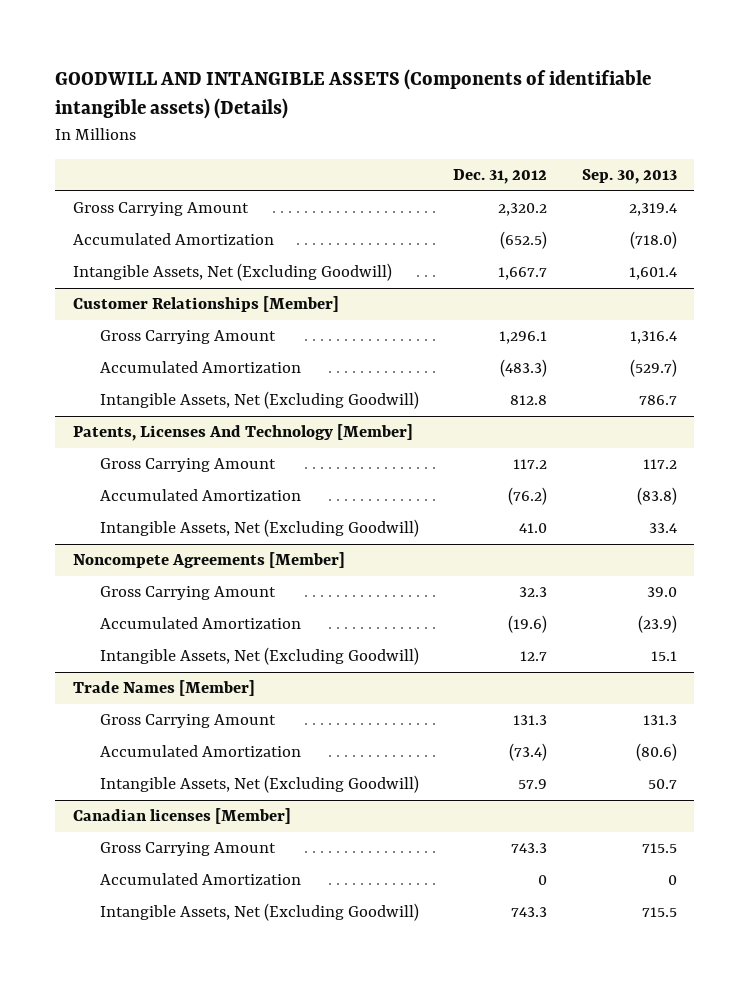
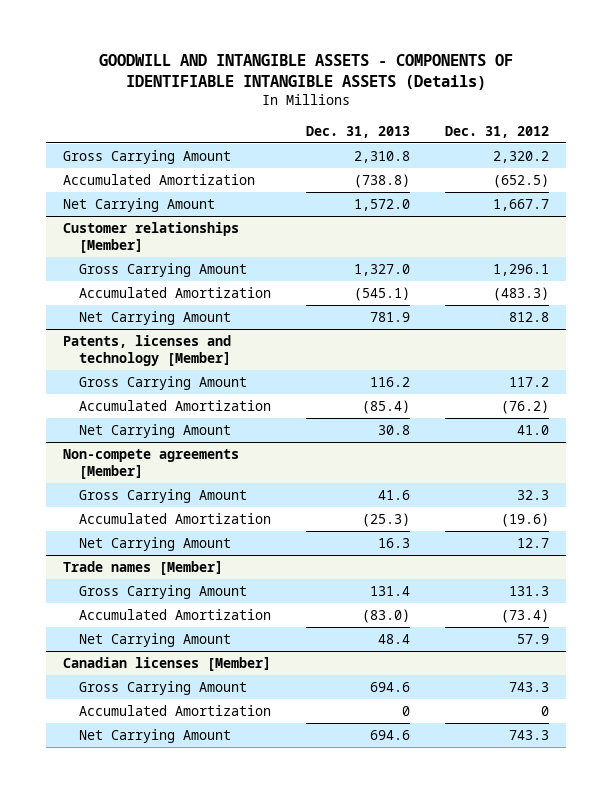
- GOODWILL AND INTANGIBLE ASSETS (Components of identifiable intangible assets) (Details)
+ GOODWILL AND INTANGIBLE ASSETS - COMPONENTS OF IDENTIFIABLE INTANGIBLE ASSETS (Details)
- | Dec. 31, 2012 | Sep. 30, 2013
+ | Dec. 31, 2013 | Dec. 31, 2012
- Intangible Assets, Net (Excluding Goodwill) | 1,667.7 | 1,601.4
- Customer Relationships [Member]
+ Net Carrying Amount | 1,572.0 | 1,667.7
+ Customer relationships [Member]
- Intangible Assets, Net (Excluding Goodwill) | 812.8 | 786.7
- Patents, Licenses And Technology [Member]
+ Net Carrying Amount | 781.9 | 812.8
+ Patents, licenses and technology [Member]
- Intangible Assets, Net (Excluding Goodwill) | 41.0 | 33.4
- Noncompete Agreements [Member]
+ Net Carrying Amount | 30.8 | 41.0
+ Non-compete agreements [Member]
- Intangible Assets, Net (Excluding Goodwill) | 12.7 | 15.1
- Trade Names [Member]
+ Net Carrying Amount | 16.3 | 12.7
+ Trade names [Member]
- Intangible Assets, Net (Excluding Goodwill) | 57.9 | 50.7
+ Net Carrying Amount | 48.4 | 57.9
@ Canadian licenses [Member]
- Intangible Assets, Net (Excluding Goodwill) | 743.3 | 715.5
+ Net Carrying Amount | 694.6 | 743.3

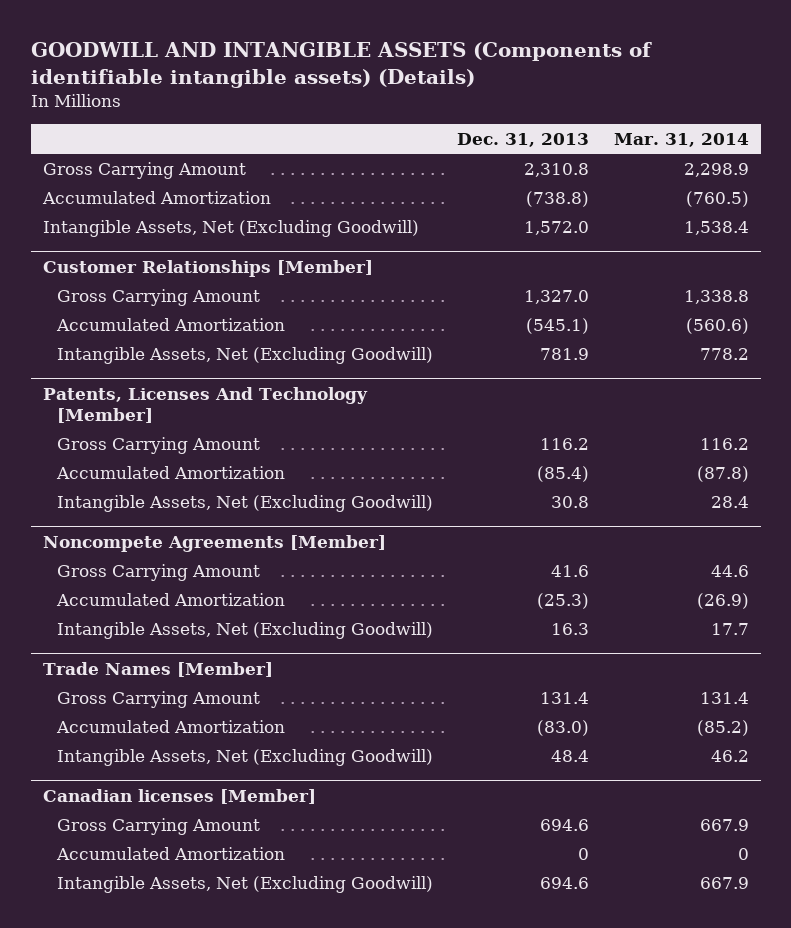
- GOODWILL AND INTANGIBLE ASSETS - COMPONENTS OF IDENTIFIABLE INTANGIBLE ASSETS (Details)
+ GOODWILL AND INTANGIBLE ASSETS (Components of identifiable intangible assets) (Details)
- | Dec. 31, 2013 | Dec. 31, 2012
+ | Dec. 31, 2013 | Mar. 31, 2014
- Net Carrying Amount | 1,572.0 | 1,667.7
- Customer relationships [Member]
+ Intangible Assets, Net (Excluding Goodwill) | 1,572.0 | 1,538.4
+ Customer Relationships [Member]
- Net Carrying Amount | 781.9 | 812.8
- Patents, licenses and technology [Member]
+ Intangible Assets, Net (Excluding Goodwill) | 781.9 | 778.2
+ Patents, Licenses And Technology [Member]
- Net Carrying Amount | 30.8 | 41.0
- Non-compete agreements [Member]
+ Intangible Assets, Net (Excluding Goodwill) | 30.8 | 28.4
+ Noncompete Agreements [Member]
- Net Carrying Amount | 16.3 | 12.7
- Trade names [Member]
+ Intangible Assets, Net (Excluding Goodwill) | 16.3 | 17.7
+ Trade Names [Member]
- Net Carrying Amount | 48.4 | 57.9
+ Intangible Assets, Net (Excluding Goodwill) | 48.4 | 46.2
@ Canadian licenses [Member]
- Net Carrying Amount | 694.6 | 743.3
+ Intangible Assets, Net (Excluding Goodwill) | 694.6 | 667.9

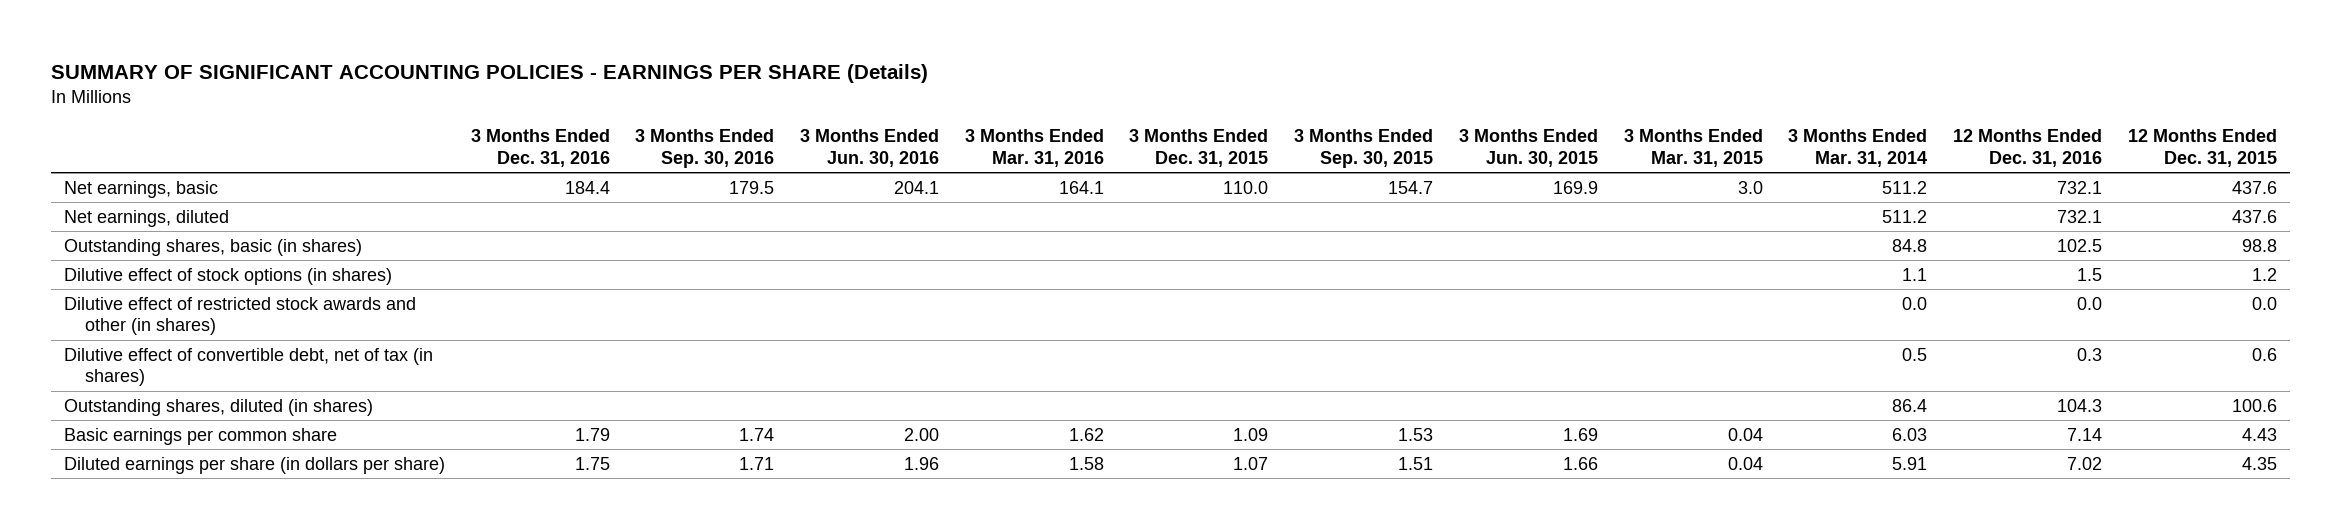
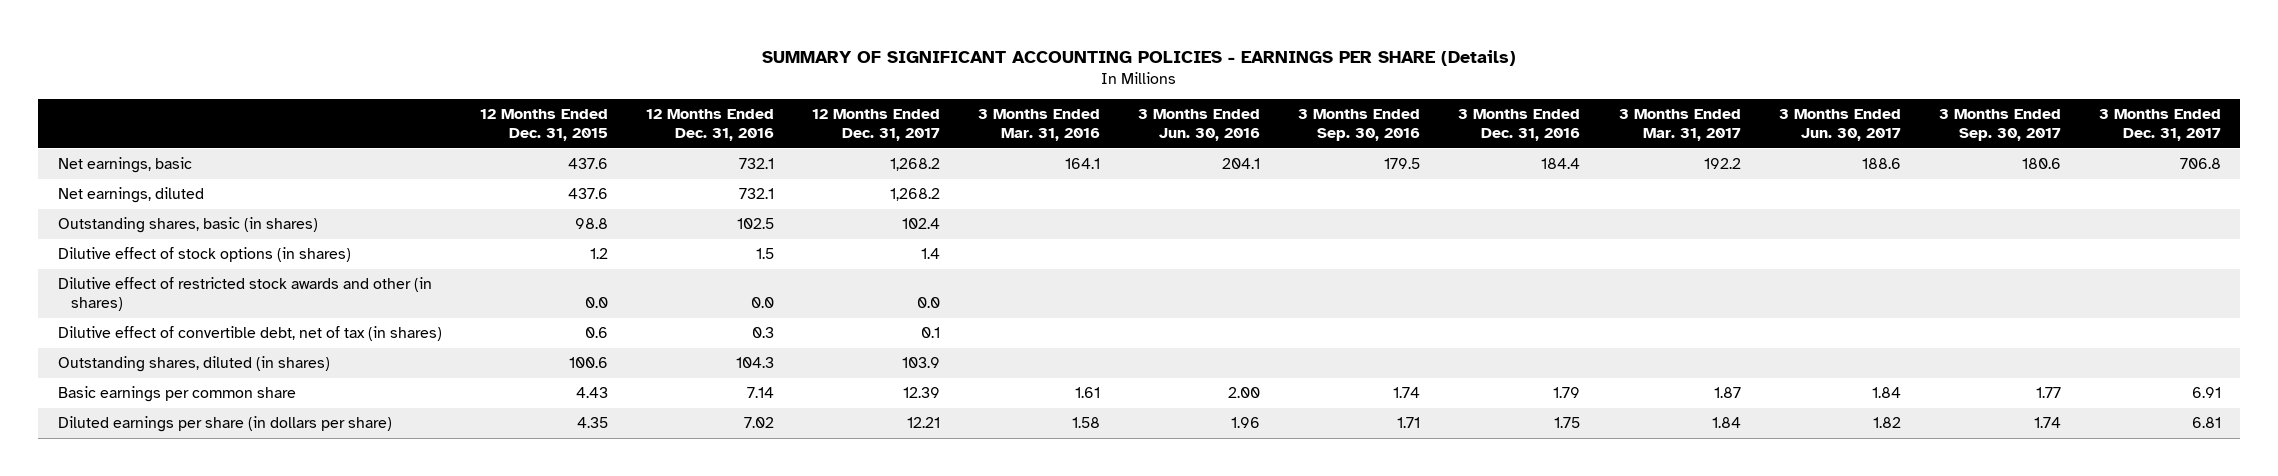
- | 3 Months Ended Dec. 31, 2016 | 3 Months Ended Sep. 30, 2016 | 3 Months Ended Jun. 30, 2016 | 3 Months Ended Mar. 31, 2016 | 3 Months Ended Dec. 31, 2015 | 3 Months Ended Sep. 30, 2015 | 3 Months Ended Jun. 30, 2015 | 3 Months Ended Mar. 31, 2015 | 3 Months Ended Mar. 31, 2014 | 12 Months Ended Dec. 31, 2016 | 12 Months Ended Dec. 31, 2015
+ | 12 Months Ended Dec. 31, 2015 | 12 Months Ended Dec. 31, 2016 | 12 Months Ended Dec. 31, 2017 | 3 Months Ended Mar. 31, 2016 | 3 Months Ended Jun. 30, 2016 | 3 Months Ended Sep. 30, 2016 | 3 Months Ended Dec. 31, 2016 | 3 Months Ended Mar. 31, 2017 | 3 Months Ended Jun. 30, 2017 | 3 Months Ended Sep. 30, 2017 | 3 Months Ended Dec. 31, 2017
- Basic earnings per common share | 1.79 | 1.74 | 2.00 | 1.62 | 1.09 | 1.53 | 1.69 | 0.04 | 6.03 | 7.14 | 4.43
+ Basic earnings per common share | 4.43 | 7.14 | 12.39 | 1.61 | 2.00 | 1.74 | 1.79 | 1.87 | 1.84 | 1.77 | 6.91

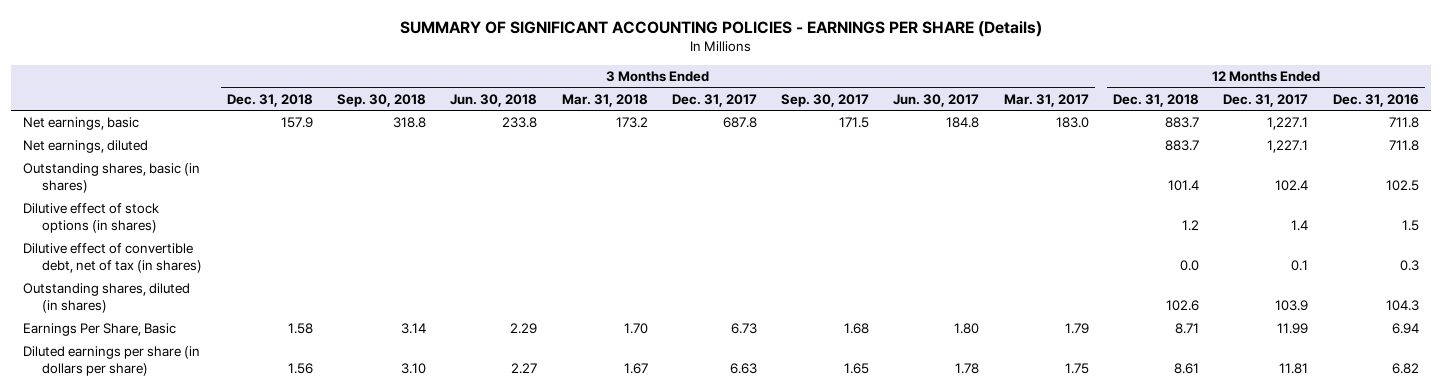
- | 12 Months Ended Dec. 31, 2015 | 12 Months Ended Dec. 31, 2016 | 12 Months Ended Dec. 31, 2017 | 3 Months Ended Mar. 31, 2016 | 3 Months Ended Jun. 30, 2016 | 3 Months Ended Sep. 30, 2016 | 3 Months Ended Dec. 31, 2016 | 3 Months Ended Mar. 31, 2017 | 3 Months Ended Jun. 30, 2017 | 3 Months Ended Sep. 30, 2017 | 3 Months Ended Dec. 31, 2017
+ | 3 Months Ended Dec. 31, 2018 | 3 Months Ended Sep. 30, 2018 | 3 Months Ended Jun. 30, 2018 | 3 Months Ended Mar. 31, 2018 | 3 Months Ended Dec. 31, 2017 | 3 Months Ended Sep. 30, 2017 | 3 Months Ended Jun. 30, 2017 | 3 Months Ended Mar. 31, 2017 | 12 Months Ended Dec. 31, 2018 | 12 Months Ended Dec. 31, 2017 | 12 Months Ended Dec. 31, 2016
- Net earnings, basic | 437.6 | 732.1 | 1,268.2 | 164.1 | 204.1 | 179.5 | 184.4 | 192.2 | 188.6 | 180.6 | 706.8
- Net earnings, diluted | 437.6 | 732.1 | 1,268.2 | | | | | | | |
+ Net earnings, basic | 157.9 | 318.8 | 233.8 | 173.2 | 687.8 | 171.5 | 184.8 | 183.0 | 883.7 | 1,227.1 | 711.8
+ Net earnings, diluted | | | | | | | | | 883.7 | 1,227.1 | 711.8
- Dilutive effect of restricted stock awards and other (in shares) | 0.0 | 0.0 | 0.0 | | | | | | | |
- Basic earnings per common share | 4.43 | 7.14 | 12.39 | 1.61 | 2.00 | 1.74 | 1.79 | 1.87 | 1.84 | 1.77 | 6.91
- Diluted earnings per share (in dollars per share) | 4.35 | 7.02 | 12.21 | 1.58 | 1.96 | 1.71 | 1.75 | 1.84 | 1.82 | 1.74 | 6.81
+ Earnings Per Share, Basic | 1.58 | 3.14 | 2.29 | 1.70 | 6.73 | 1.68 | 1.80 | 1.79 | 8.71 | 11.99 | 6.94
+ Diluted earnings per share (in dollars per share) | 1.56 | 3.10 | 2.27 | 1.67 | 6.63 | 1.65 | 1.78 | 1.75 | 8.61 | 11.81 | 6.82

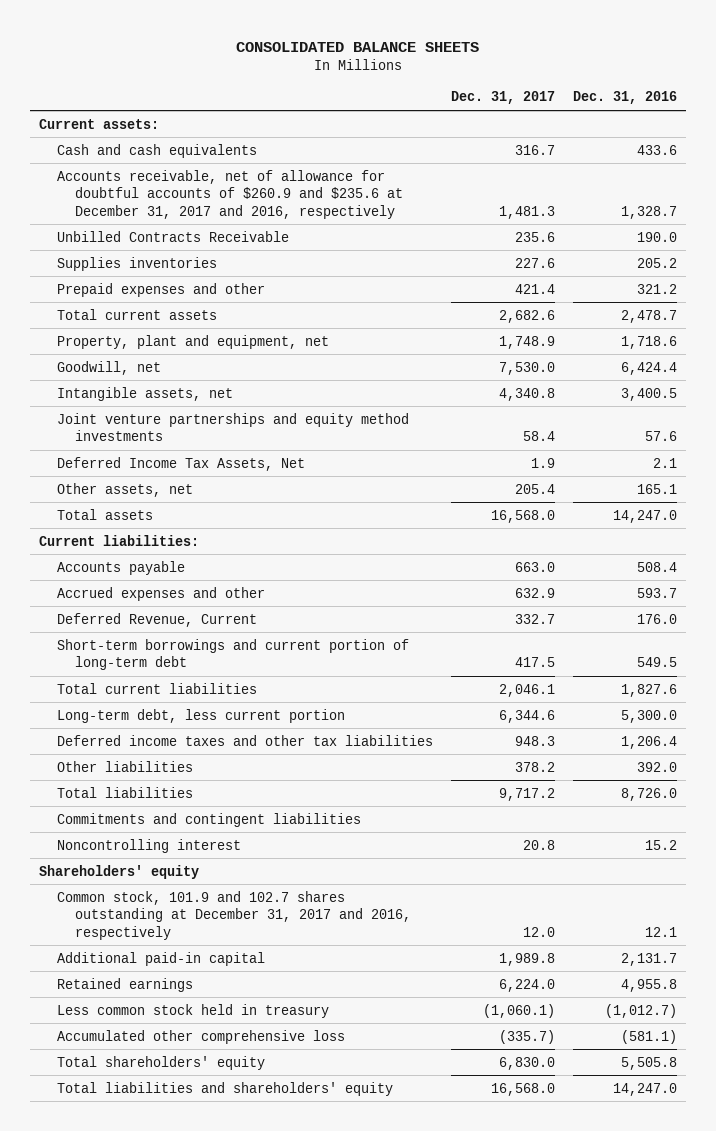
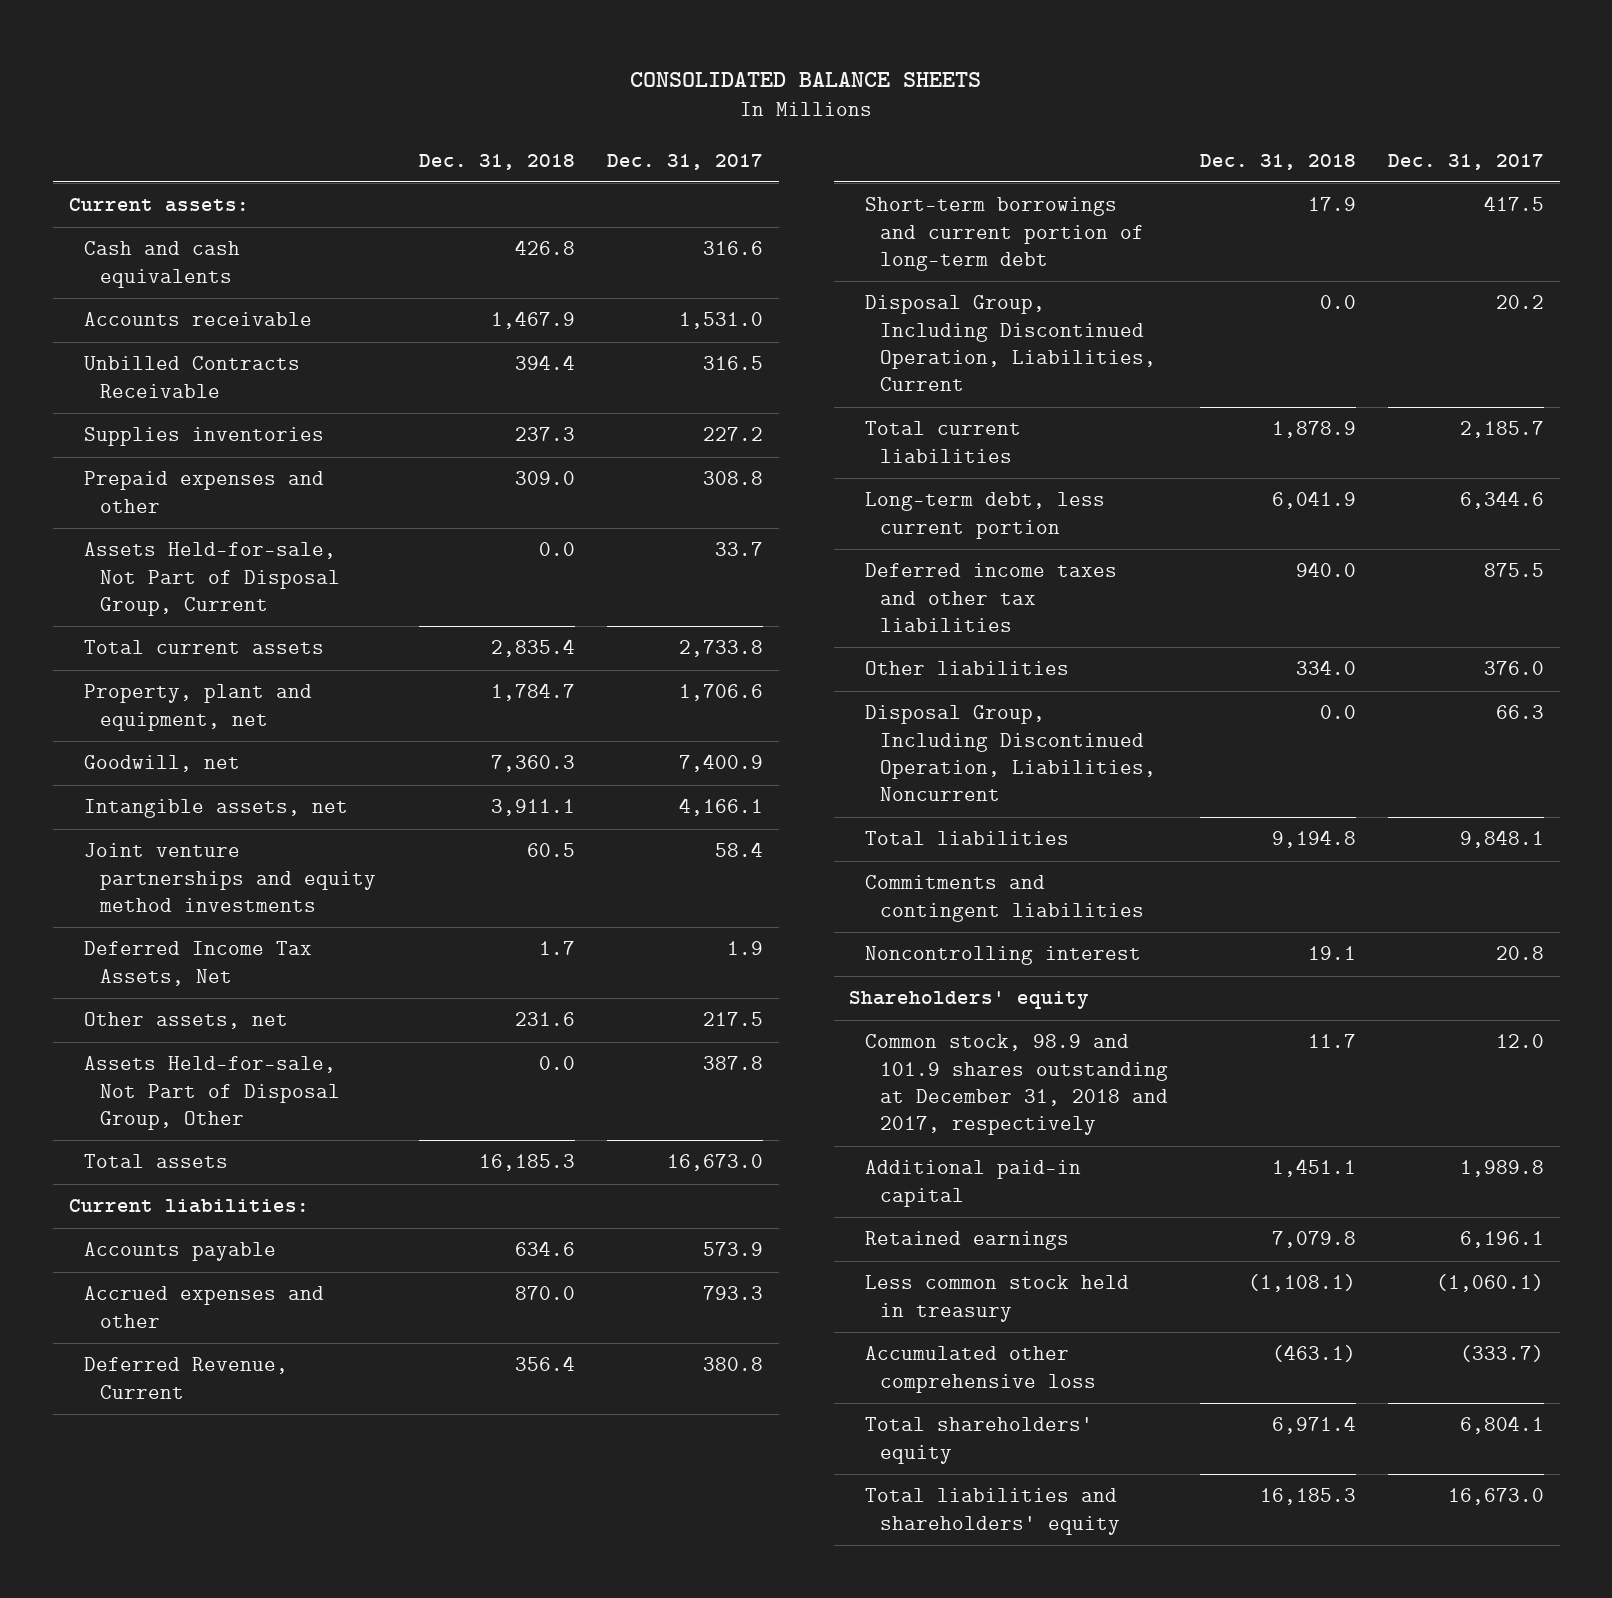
- | Dec. 31, 2017 | Dec. 31, 2016
+ | Dec. 31, 2018 | Dec. 31, 2017
- Cash and cash equivalents | 316.7 | 433.6
- Accounts receivable, net of allowance for doubtful accounts of $260.9 and $235.6 at December 31, 2017 and 2016, respectively | 1,481.3 | 1,328.7
- Unbilled Contracts Receivable | 235.6 | 190.0
- Supplies inventories | 227.6 | 205.2
- Prepaid expenses and other | 421.4 | 321.2
- Total current assets | 2,682.6 | 2,478.7
- Property, plant and equipment, net | 1,748.9 | 1,718.6
- Goodwill, net | 7,530.0 | 6,424.4
- Intangible assets, net | 4,340.8 | 3,400.5
+ Cash and cash equivalents | 426.8 | 316.6
+ Accounts receivable | 1,467.9 | 1,531.0
+ Unbilled Contracts Receivable | 394.4 | 316.5
+ Supplies inventories | 237.3 | 227.2
+ Prepaid expenses and other | 309.0 | 308.8
+ Assets Held-for-sale, Not Part of Disposal Group, Current | 0.0 | 33.7
+ Total current assets | 2,835.4 | 2,733.8
+ Property, plant and equipment, net | 1,784.7 | 1,706.6
+ Goodwill, net | 7,360.3 | 7,400.9
+ Intangible assets, net | 3,911.1 | 4,166.1
- Other assets, net | 205.4 | 165.1
- Total assets | 16,568.0 | 14,247.0
+ Other assets, net | 231.6 | 217.5
+ Assets Held-for-sale, Not Part of Disposal Group, Other | 0.0 | 387.8
+ Total assets | 16,185.3 | 16,673.0
- Accounts payable | 663.0 | 508.4
- Accrued expenses and other | 632.9 | 593.7
- Deferred Revenue, Current | 332.7 | 176.0
+ Accounts payable | 634.6 | 573.9
+ Accrued expenses and other | 870.0 | 793.3
+ Deferred Revenue, Current | 356.4 | 380.8
- Total current liabilities | 2,046.1 | 1,827.6
+ Disposal Group, Including Discontinued Operation, Liabilities, Current | 0.0 | 20.2
+ Total current liabilities | 1,878.9 | 2,185.7
- Deferred income taxes and other tax liabilities | 948.3 | 1,206.4
- Other liabilities | 378.2 | 392.0
- Total liabilities | 9,717.2 | 8,726.0
+ Deferred income taxes and other tax liabilities | 940.0 | 875.5
+ Other liabilities | 334.0 | 376.0
+ Disposal Group, Including Discontinued Operation, Liabilities, Noncurrent | 0.0 | 66.3
+ Total liabilities | 9,194.8 | 9,848.1
- Common stock, 101.9 and 102.7 shares outstanding at December 31, 2017 and 2016, respectively | 12.0 | 12.1
+ Common stock, 98.9 and 101.9 shares outstanding at December 31, 2018 and 2017, respectively | 11.7 | 12.0
- Retained earnings | 6,224.0 | 4,955.8
+ Retained earnings | 7,079.8 | 6,196.1
- Accumulated other comprehensive loss | (335.7) | (581.1)
- Total shareholders' equity | 6,830.0 | 5,505.8
- Total liabilities and shareholders' equity | 16,568.0 | 14,247.0
+ Accumulated other comprehensive loss | (463.1) | (333.7)
+ Total shareholders' equity | 6,971.4 | 6,804.1
+ Total liabilities and shareholders' equity | 16,185.3 | 16,673.0

